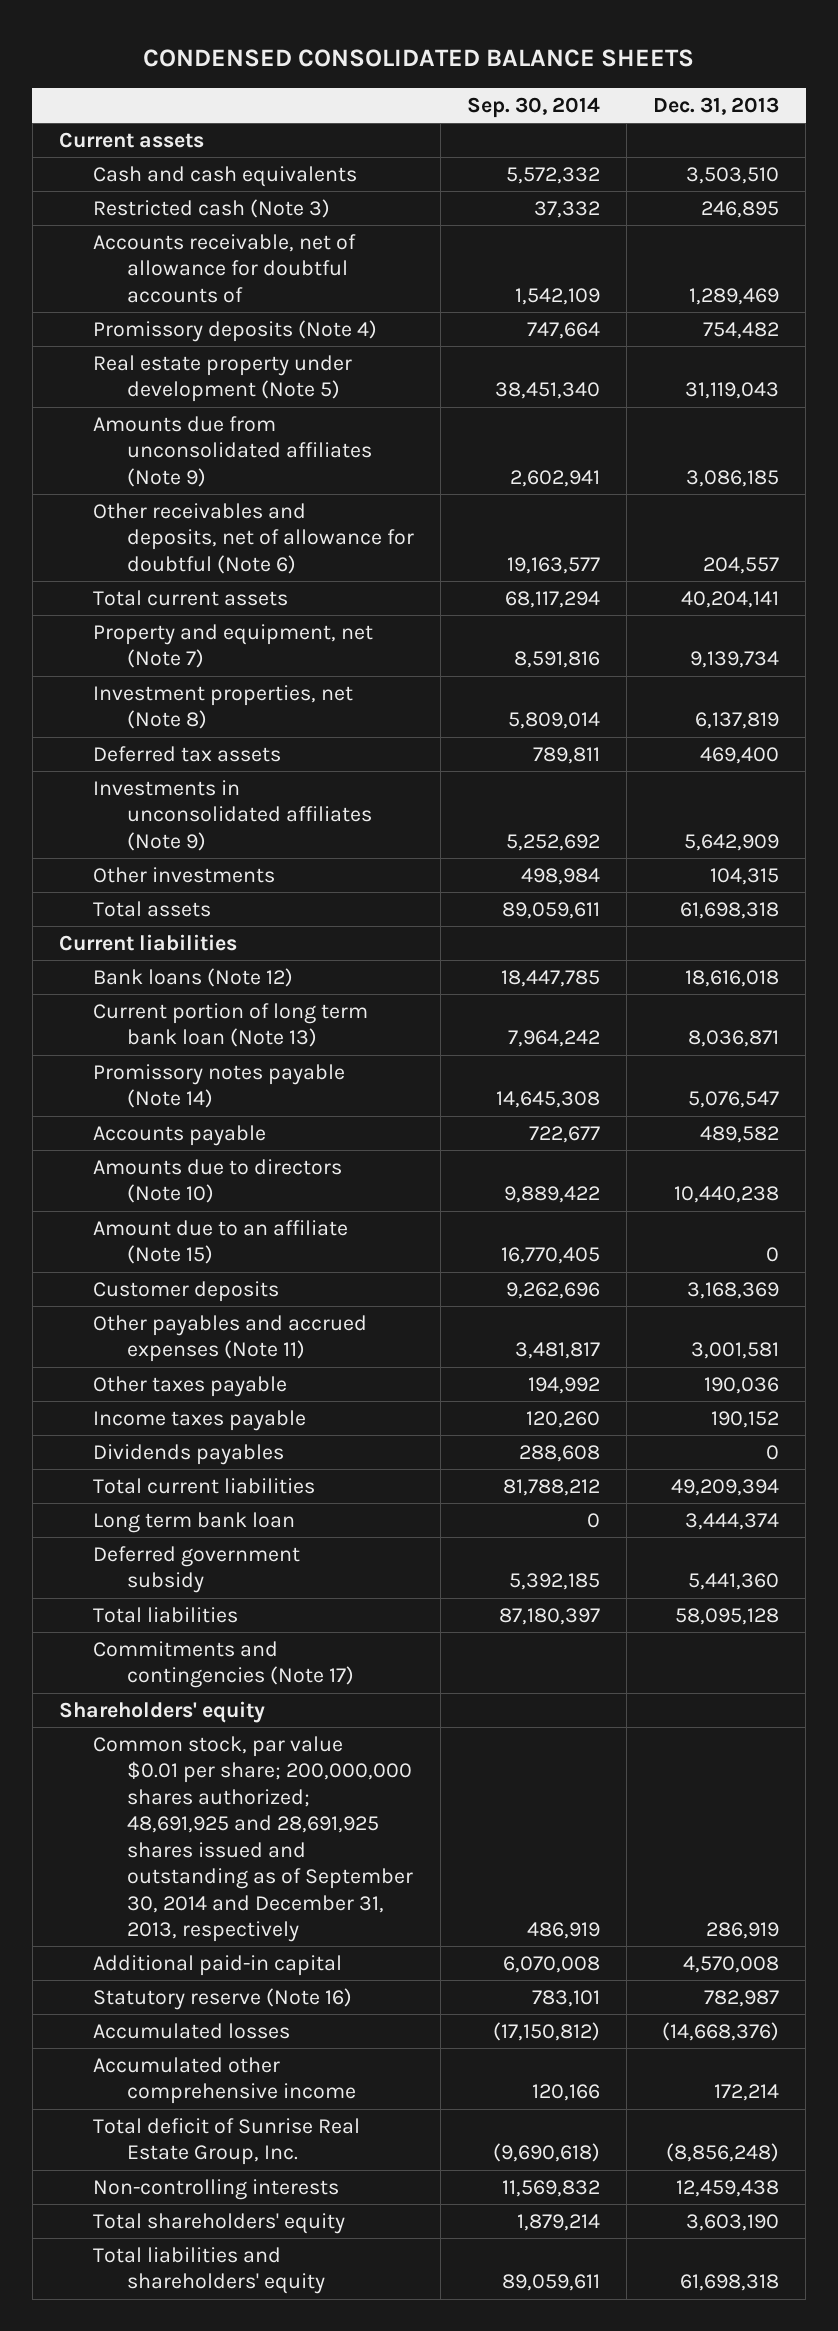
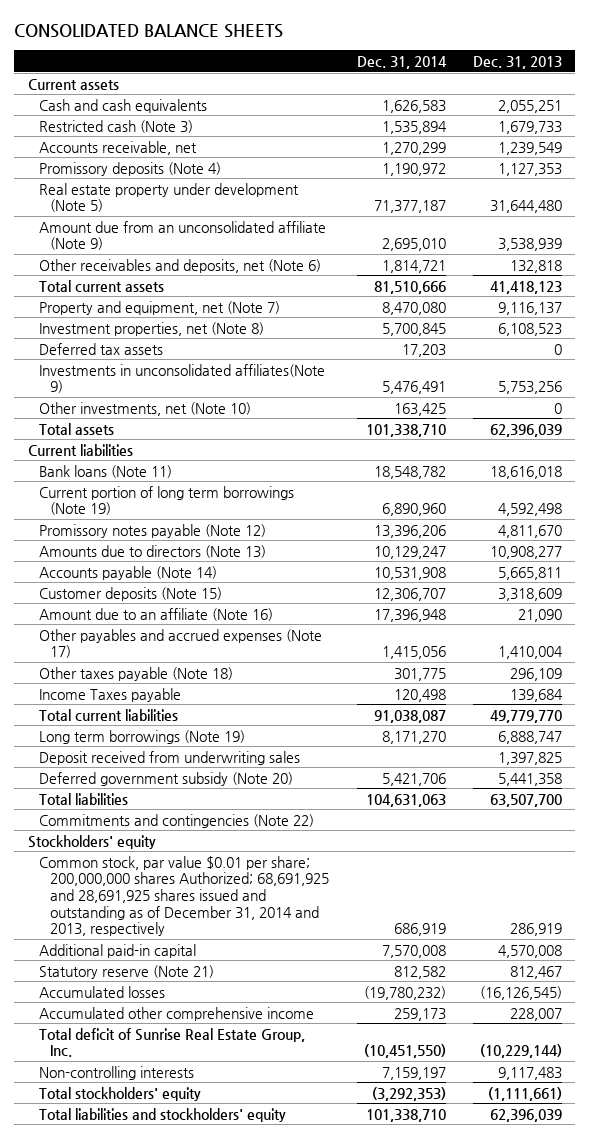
- CONDENSED CONSOLIDATED BALANCE SHEETS
+ CONSOLIDATED BALANCE SHEETS
- | Sep. 30, 2014 | Dec. 31, 2013
+ | Dec. 31, 2014 | Dec. 31, 2013
- Cash and cash equivalents | 5,572,332 | 3,503,510
- Restricted cash (Note 3) | 37,332 | 246,895
- Accounts receivable, net of allowance for doubtful accounts of | 1,542,109 | 1,289,469
- Promissory deposits (Note 4) | 747,664 | 754,482
- Real estate property under development (Note 5) | 38,451,340 | 31,119,043
- Amounts due from unconsolidated affiliates (Note 9) | 2,602,941 | 3,086,185
- Other receivables and deposits, net of allowance for doubtful (Note 6) | 19,163,577 | 204,557
- Total current assets | 68,117,294 | 40,204,141
- Property and equipment, net (Note 7) | 8,591,816 | 9,139,734
- Investment properties, net (Note 8) | 5,809,014 | 6,137,819
- Deferred tax assets | 789,811 | 469,400
- Investments in unconsolidated affiliates (Note 9) | 5,252,692 | 5,642,909
- Other investments | 498,984 | 104,315
- Total assets | 89,059,611 | 61,698,318
+ Cash and cash equivalents | 1,626,583 | 2,055,251
+ Restricted cash (Note 3) | 1,535,894 | 1,679,733
+ Accounts receivable, net | 1,270,299 | 1,239,549
+ Promissory deposits (Note 4) | 1,190,972 | 1,127,353
+ Real estate property under development (Note 5) | 71,377,187 | 31,644,480
+ Amount due from an unconsolidated affiliate (Note 9) | 2,695,010 | 3,538,939
+ Other receivables and deposits, net (Note 6) | 1,814,721 | 132,818
+ Total current assets | 81,510,666 | 41,418,123
+ Property and equipment, net (Note 7) | 8,470,080 | 9,116,137
+ Investment properties, net (Note 8) | 5,700,845 | 6,108,523
+ Deferred tax assets | 17,203 | 0
+ Investments in unconsolidated affiliates(Note 9) | 5,476,491 | 5,753,256
+ Other investments, net (Note 10) | 163,425 | 0
+ Total assets | 101,338,710 | 62,396,039
- Bank loans (Note 12) | 18,447,785 | 18,616,018
- Current portion of long term bank loan (Note 13) | 7,964,242 | 8,036,871
- Promissory notes payable (Note 14) | 14,645,308 | 5,076,547
- Accounts payable | 722,677 | 489,582
- Amounts due to directors (Note 10) | 9,889,422 | 10,440,238
- Amount due to an affiliate (Note 15) | 16,770,405 | 0
- Customer deposits | 9,262,696 | 3,168,369
- Other payables and accrued expenses (Note 11) | 3,481,817 | 3,001,581
- Other taxes payable | 194,992 | 190,036
- Income taxes payable | 120,260 | 190,152
- Dividends payables | 288,608 | 0
- Total current liabilities | 81,788,212 | 49,209,394
- Long term bank loan | 0 | 3,444,374
- Deferred government subsidy | 5,392,185 | 5,441,360
- Total liabilities | 87,180,397 | 58,095,128
- Commitments and contingencies (Note 17)
- Shareholders' equity
- Common stock, par value $0.01 per share; 200,000,000 shares authorized; 48,691,925 and 28,691,925 shares issued and outstanding as of September 30, 2014 and December 31, 2013, respectively | 486,919 | 286,919
+ Bank loans (Note 11) | 18,548,782 | 18,616,018
+ Current portion of long term borrowings (Note 19) | 6,890,960 | 4,592,498
+ Promissory notes payable (Note 12) | 13,396,206 | 4,811,670
+ Amounts due to directors (Note 13) | 10,129,247 | 10,908,277
+ Accounts payable (Note 14) | 10,531,908 | 5,665,811
+ Customer deposits (Note 15) | 12,306,707 | 3,318,609
+ Amount due to an affiliate (Note 16) | 17,396,948 | 21,090
+ Other payables and accrued expenses (Note 17) | 1,415,056 | 1,410,004
+ Other taxes payable (Note 18) | 301,775 | 296,109
+ Income Taxes payable | 120,498 | 139,684
+ Total current liabilities | 91,038,087 | 49,779,770
+ Long term borrowings (Note 19) | 8,171,270 | 6,888,747
+ Deposit received from underwriting sales | | 1,397,825
+ Deferred government subsidy (Note 20) | 5,421,706 | 5,441,358
+ Total liabilities | 104,631,063 | 63,507,700
+ Commitments and contingencies (Note 22)
+ Stockholders' equity
+ Common stock, par value $0.01 per share; 200,000,000 shares Authorized; 68,691,925 and 28,691,925 shares issued and outstanding as of December 31, 2014 and 2013, respectively | 686,919 | 286,919
- Statutory reserve (Note 16) | 783,101 | 782,987
- Accumulated losses | (17,150,812) | (14,668,376)
- Accumulated other comprehensive income | 120,166 | 172,214
- Total deficit of Sunrise Real Estate Group, Inc. | (9,690,618) | (8,856,248)
- Non-controlling interests | 11,569,832 | 12,459,438
- Total shareholders' equity | 1,879,214 | 3,603,190
- Total liabilities and shareholders' equity | 89,059,611 | 61,698,318
+ Statutory reserve (Note 21) | 812,582 | 812,467
+ Accumulated losses | (19,780,232) | (16,126,545)
+ Accumulated other comprehensive income | 259,173 | 228,007
+ Total deficit of Sunrise Real Estate Group, Inc. | (10,451,550) | (10,229,144)
+ Non-controlling interests | 7,159,197 | 9,117,483
+ Total stockholders' equity | (3,292,353) | (1,111,661)
+ Total liabilities and stockholders' equity | 101,338,710 | 62,396,039

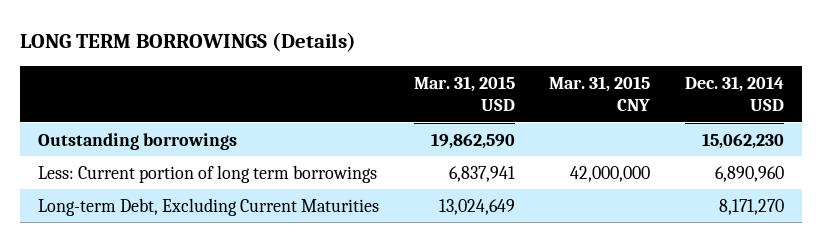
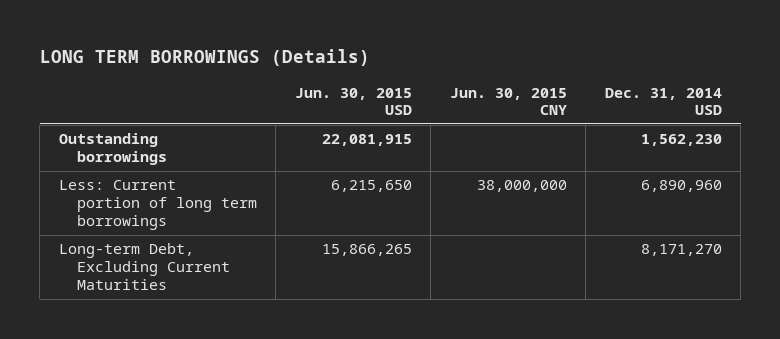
- | Mar. 31, 2015 USD | Mar. 31, 2015 CNY | Dec. 31, 2014 USD
+ | Jun. 30, 2015 USD | Jun. 30, 2015 CNY | Dec. 31, 2014 USD
- Outstanding borrowings | 19,862,590 | | 15,062,230
+ Outstanding borrowings | 22,081,915 | | 1,562,230

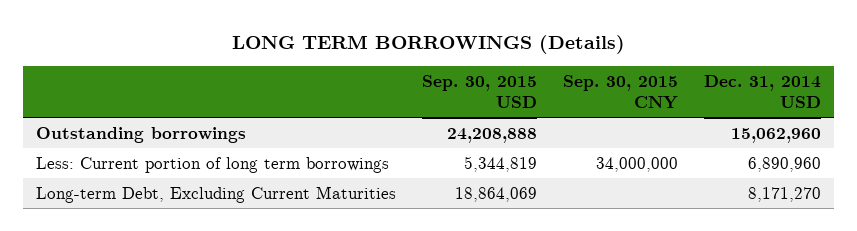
- | Jun. 30, 2015 USD | Jun. 30, 2015 CNY | Dec. 31, 2014 USD
+ | Sep. 30, 2015 USD | Sep. 30, 2015 CNY | Dec. 31, 2014 USD
- Outstanding borrowings | 22,081,915 | | 1,562,230
+ Outstanding borrowings | 24,208,888 | | 15,062,960

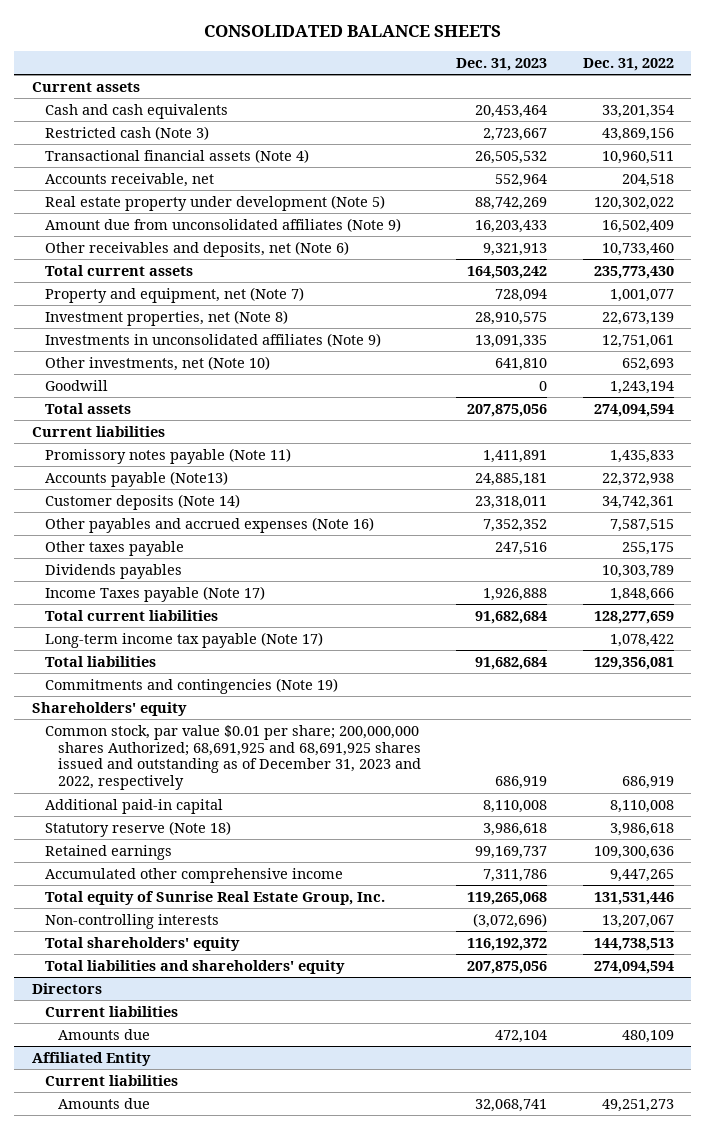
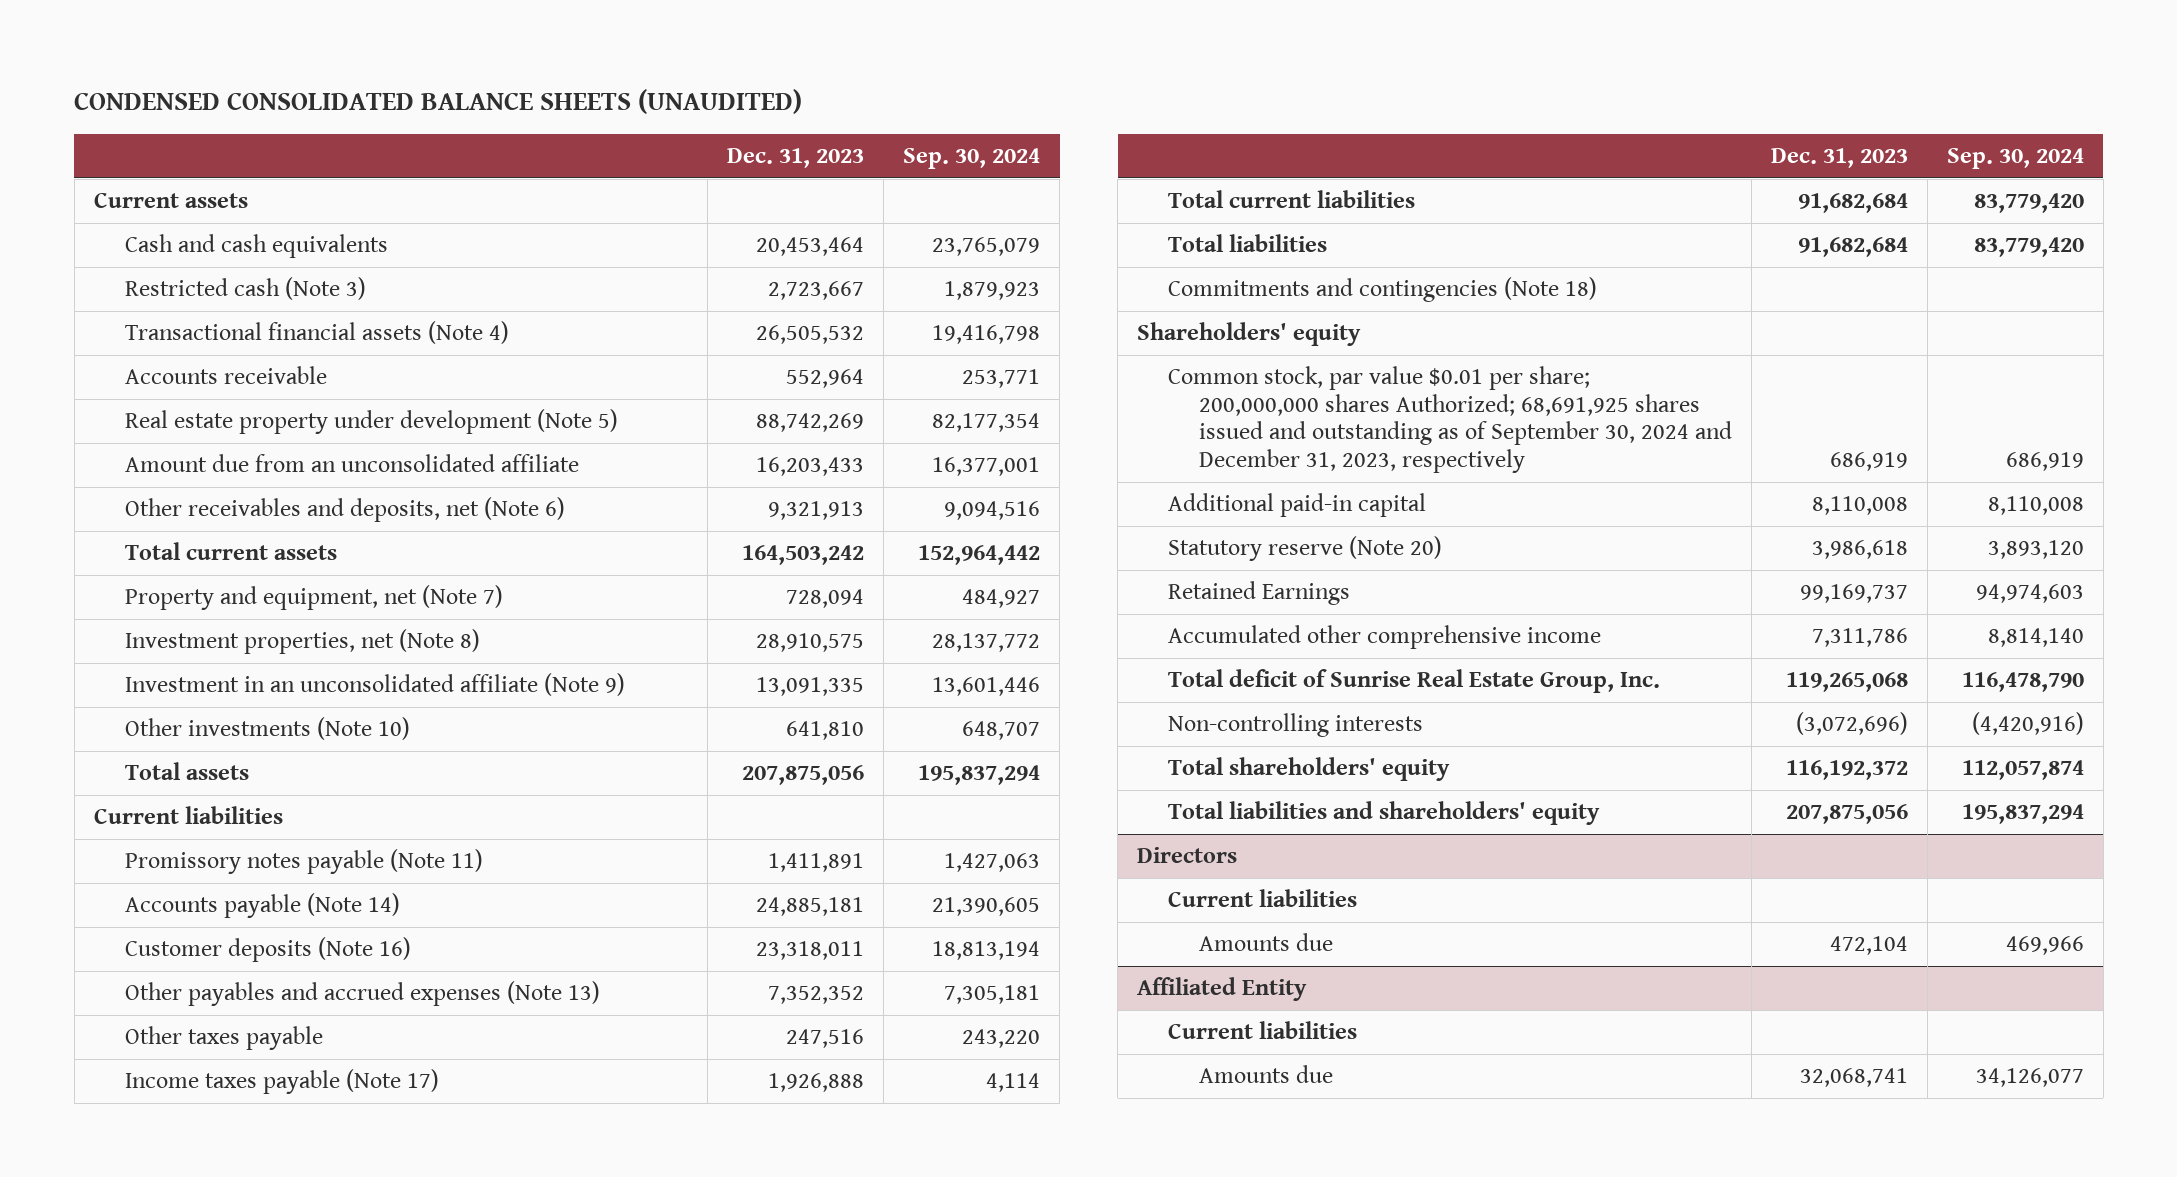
- CONSOLIDATED BALANCE SHEETS
+ CONDENSED CONSOLIDATED BALANCE SHEETS (UNAUDITED)
- | Dec. 31, 2023 | Dec. 31, 2022
+ | Dec. 31, 2023 | Sep. 30, 2024
- Accounts receivable, net | 552,964 | 204,518
+ Accounts receivable | 552,964 | 253,771
- Amount due from unconsolidated affiliates (Note 9) | 16,203,433 | 16,502,409
+ Amount due from an unconsolidated affiliate | 16,203,433 | 16,377,001
- Investments in unconsolidated affiliates (Note 9) | 13,091,335 | 12,751,061
- Other investments, net (Note 10) | 641,810 | 652,693
- Goodwill | 0 | 1,243,194
+ Investment in an unconsolidated affiliate (Note 9) | 13,091,335 | 13,601,446
+ Other investments (Note 10) | 641,810 | 648,707
- Accounts payable (Note13) | 24,885,181 | 22,372,938
- Customer deposits (Note 14) | 23,318,011 | 34,742,361
- Other payables and accrued expenses (Note 16) | 7,352,352 | 7,587,515
+ Accounts payable (Note 14) | 24,885,181 | 21,390,605
+ Customer deposits (Note 16) | 23,318,011 | 18,813,194
+ Other payables and accrued expenses (Note 13) | 7,352,352 | 7,305,181
- Dividends payables | | 10,303,789
- Income Taxes payable (Note 17) | 1,926,888 | 1,848,666
+ Income taxes payable (Note 17) | 1,926,888 | 4,114
- Long-term income tax payable (Note 17) | | 1,078,422
- Commitments and contingencies (Note 19)
+ Commitments and contingencies (Note 18)
- Common stock, par value $0.01 per share; 200,000,000 shares Authorized; 68,691,925 and 68,691,925 shares issued and outstanding as of December 31, 2023 and 2022, respectively | 686,919 | 686,919
+ Common stock, par value $0.01 per share; 200,000,000 shares Authorized; 68,691,925 shares issued and outstanding as of September 30, 2024 and December 31, 2023, respectively | 686,919 | 686,919
- Statutory reserve (Note 18) | 3,986,618 | 3,986,618
- Retained earnings | 99,169,737 | 109,300,636
+ Statutory reserve (Note 20) | 3,986,618 | 3,893,120
+ Retained Earnings | 99,169,737 | 94,974,603
- Total equity of Sunrise Real Estate Group, Inc. | 119,265,068 | 131,531,446
+ Total deficit of Sunrise Real Estate Group, Inc. | 119,265,068 | 116,478,790

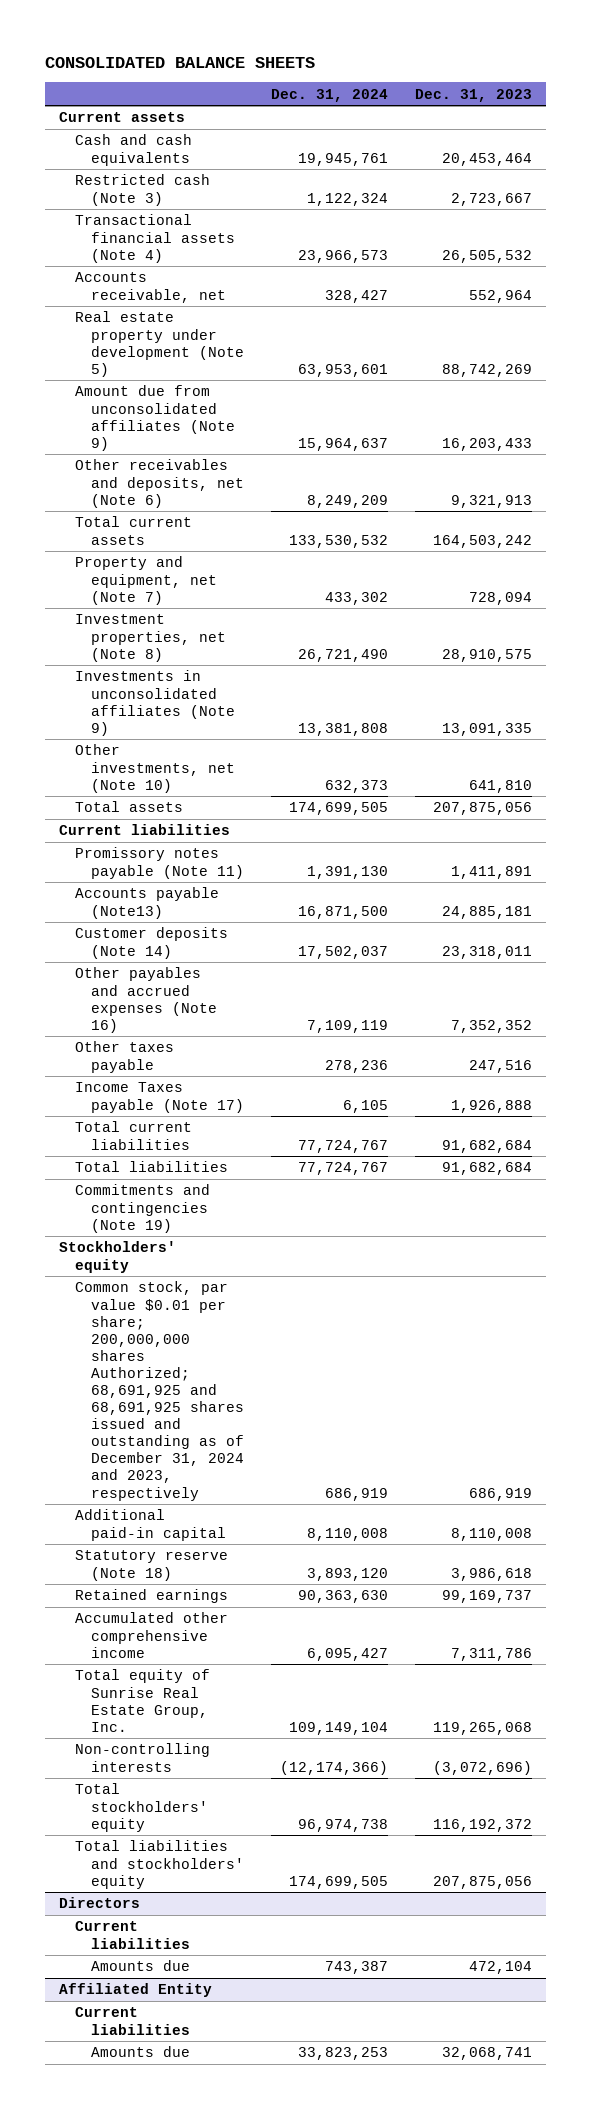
- CONDENSED CONSOLIDATED BALANCE SHEETS (UNAUDITED)
+ CONSOLIDATED BALANCE SHEETS
- | Dec. 31, 2023 | Sep. 30, 2024
+ | Dec. 31, 2024 | Dec. 31, 2023
- Accounts receivable | 552,964 | 253,771
+ Accounts receivable, net | 328,427 | 552,964
- Amount due from an unconsolidated affiliate | 16,203,433 | 16,377,001
+ Amount due from unconsolidated affiliates (Note 9) | 15,964,637 | 16,203,433
- Investment in an unconsolidated affiliate (Note 9) | 13,091,335 | 13,601,446
- Other investments (Note 10) | 641,810 | 648,707
+ Investments in unconsolidated affiliates (Note 9) | 13,381,808 | 13,091,335
+ Other investments, net (Note 10) | 632,373 | 641,810
- Accounts payable (Note 14) | 24,885,181 | 21,390,605
- Customer deposits (Note 16) | 23,318,011 | 18,813,194
- Other payables and accrued expenses (Note 13) | 7,352,352 | 7,305,181
+ Accounts payable (Note13) | 16,871,500 | 24,885,181
+ Customer deposits (Note 14) | 17,502,037 | 23,318,011
+ Other payables and accrued expenses (Note 16) | 7,109,119 | 7,352,352
- Income taxes payable (Note 17) | 1,926,888 | 4,114
+ Income Taxes payable (Note 17) | 6,105 | 1,926,888
- Commitments and contingencies (Note 18)
- Shareholders' equity
- Common stock, par value $0.01 per share; 200,000,000 shares Authorized; 68,691,925 shares issued and outstanding as of September 30, 2024 and December 31, 2023, respectively | 686,919 | 686,919
+ Commitments and contingencies (Note 19)
+ Stockholders' equity
+ Common stock, par value $0.01 per share; 200,000,000 shares Authorized; 68,691,925 and 68,691,925 shares issued and outstanding as of December 31, 2024 and 2023, respectively | 686,919 | 686,919
- Statutory reserve (Note 20) | 3,986,618 | 3,893,120
- Retained Earnings | 99,169,737 | 94,974,603
+ Statutory reserve (Note 18) | 3,893,120 | 3,986,618
+ Retained earnings | 90,363,630 | 99,169,737
- Total deficit of Sunrise Real Estate Group, Inc. | 119,265,068 | 116,478,790
+ Total equity of Sunrise Real Estate Group, Inc. | 109,149,104 | 119,265,068
- Total shareholders' equity | 116,192,372 | 112,057,874
- Total liabilities and shareholders' equity | 207,875,056 | 195,837,294
+ Total stockholders' equity | 96,974,738 | 116,192,372
+ Total liabilities and stockholders' equity | 174,699,505 | 207,875,056

